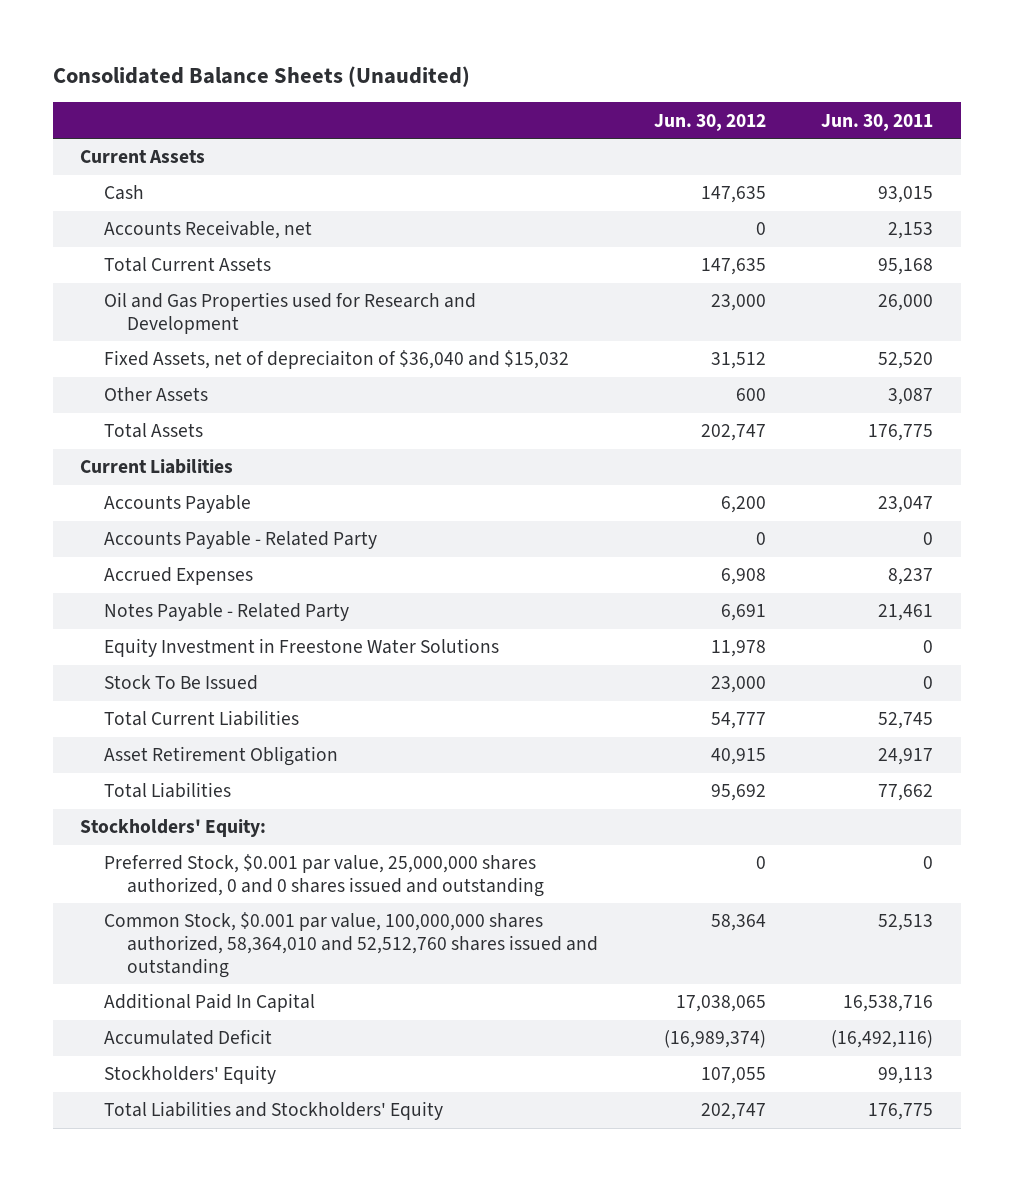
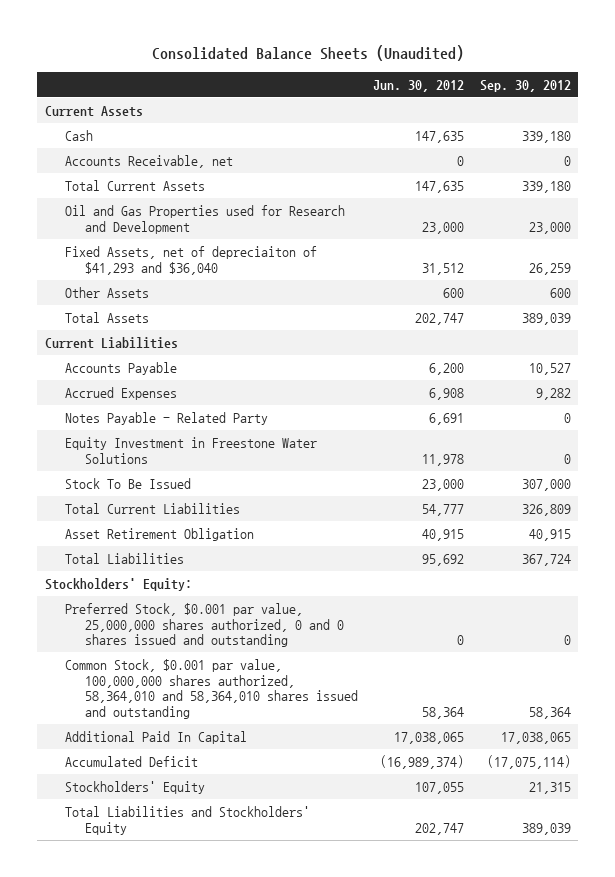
- | Jun. 30, 2012 | Jun. 30, 2011
+ | Jun. 30, 2012 | Sep. 30, 2012
- Fixed Assets, net of depreciaiton of $36,040 and $15,032 | 31,512 | 52,520
+ Fixed Assets, net of depreciaiton of $41,293 and $36,040 | 31,512 | 26,259
- Accounts Payable - Related Party | 0 | 0
- Common Stock, $0.001 par value, 100,000,000 shares authorized, 58,364,010 and 52,512,760 shares issued and outstanding | 58,364 | 52,513
+ Common Stock, $0.001 par value, 100,000,000 shares authorized, 58,364,010 and 58,364,010 shares issued and outstanding | 58,364 | 58,364

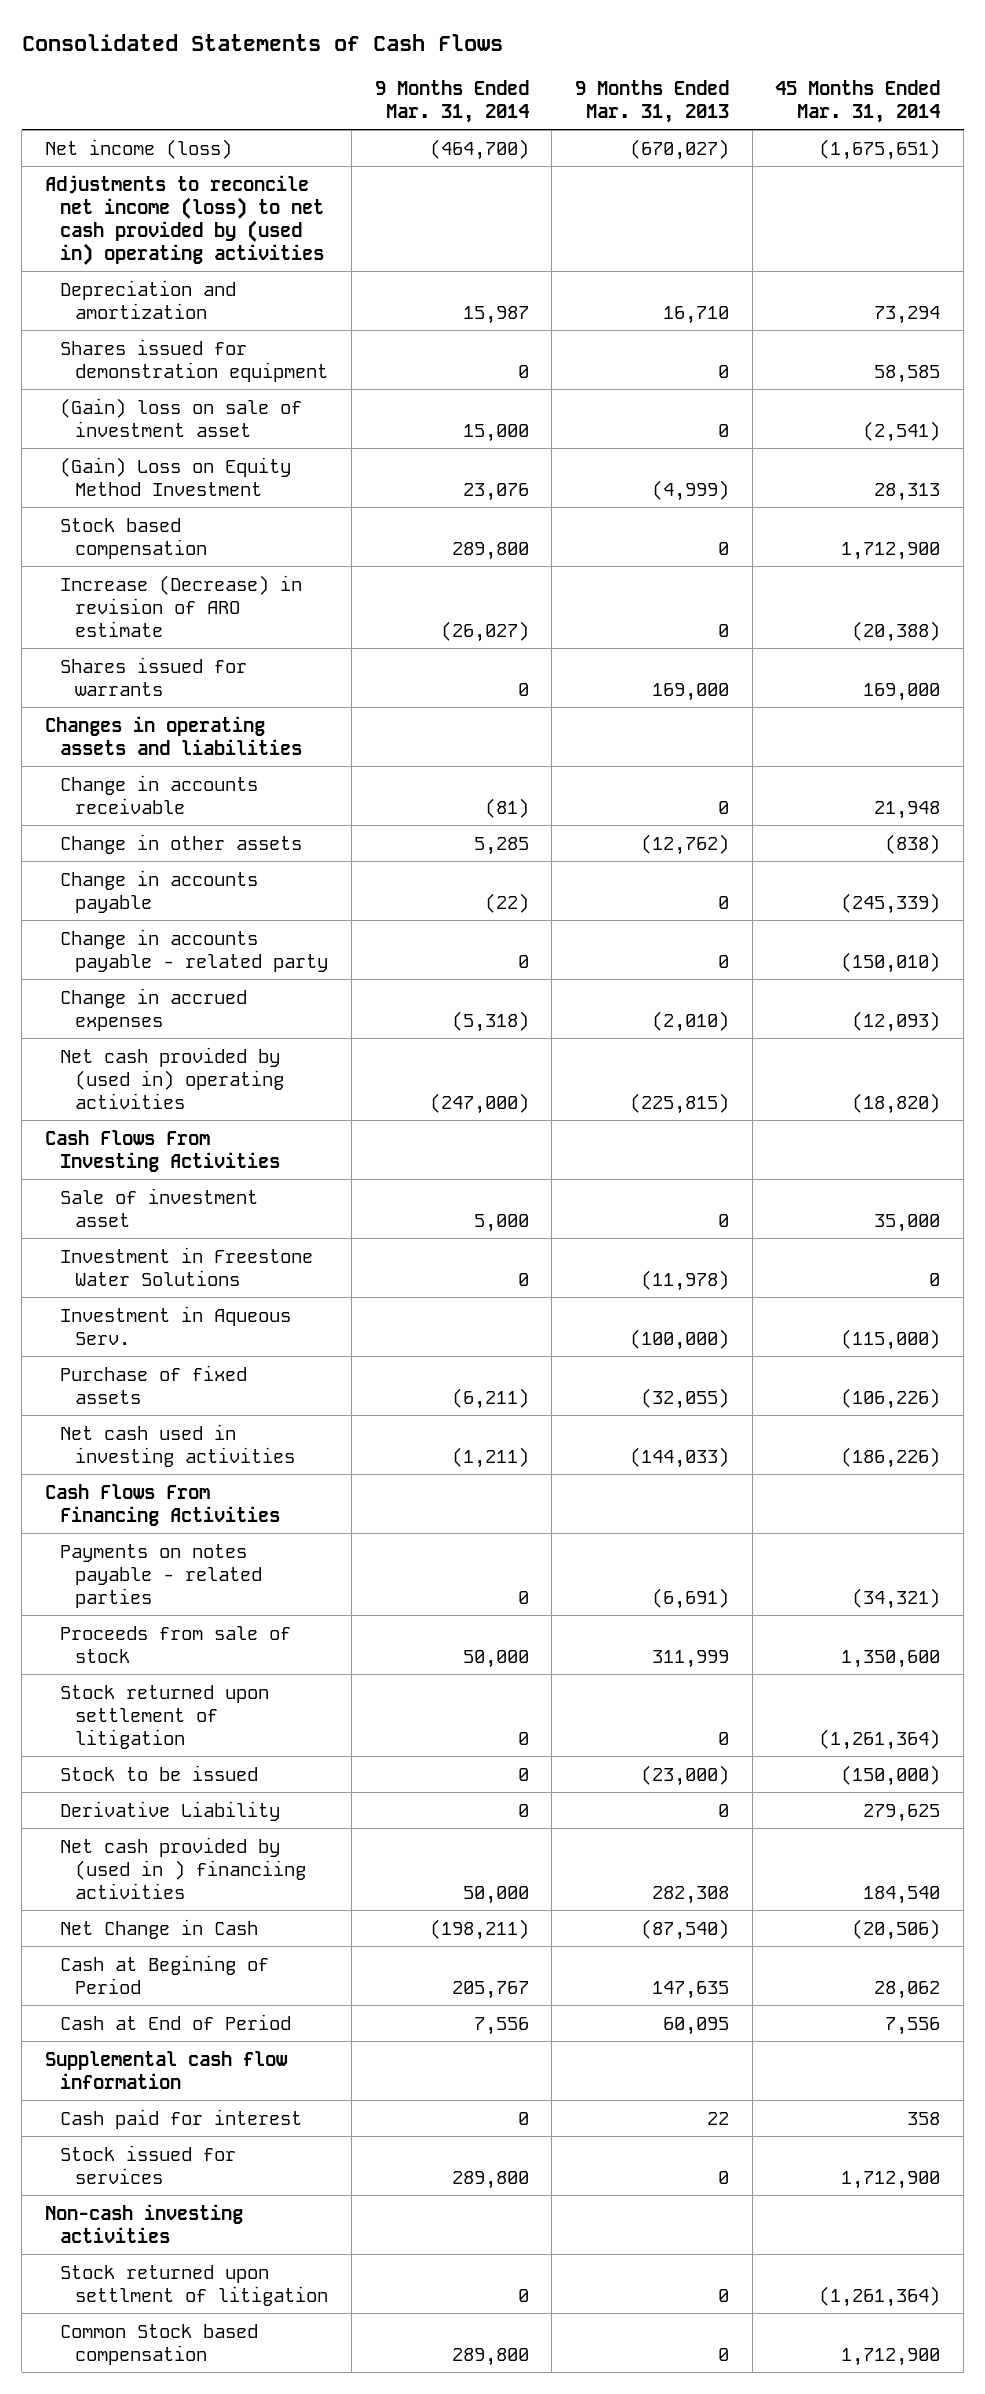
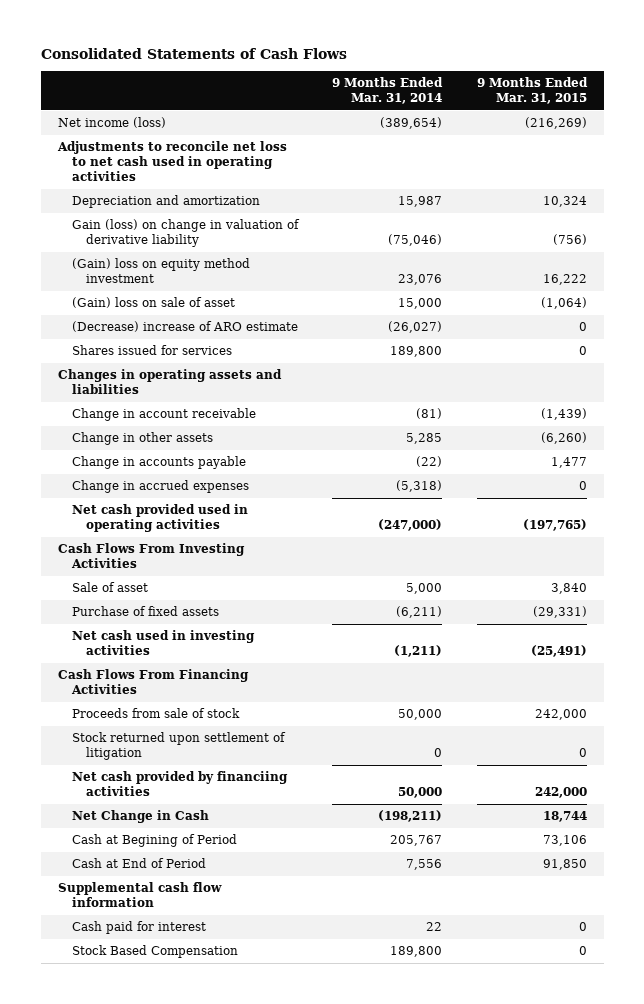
- | 9 Months Ended Mar. 31, 2014 | 9 Months Ended Mar. 31, 2013 | 45 Months Ended Mar. 31, 2014
+ | 9 Months Ended Mar. 31, 2014 | 9 Months Ended Mar. 31, 2015
- Net income (loss) | (464,700) | (670,027) | (1,675,651)
- Adjustments to reconcile net income (loss) to net cash provided by (used in) operating activities
+ Net income (loss) | (389,654) | (216,269)
+ Adjustments to reconcile net loss to net cash used in operating activities
- Shares issued for demonstration equipment | 0 | 0 | 58,585
- (Gain) loss on sale of investment asset | 15,000 | 0 | (2,541)
- (Gain) Loss on Equity Method Investment | 23,076 | (4,999) | 28,313
- Stock based compensation | 289,800 | 0 | 1,712,900
- Increase (Decrease) in revision of ARO estimate | (26,027) | 0 | (20,388)
- Shares issued for warrants | 0 | 169,000 | 169,000
+ Gain (loss) on change in valuation of derivative liability | (75,046) | (756)
+ (Gain) loss on equity method investment | 23,076 | 16,222
+ (Gain) loss on sale of asset | 15,000 | (1,064)
+ (Decrease) increase of ARO estimate | (26,027) | 0
+ Shares issued for services | 189,800 | 0
- Change in accounts receivable | (81) | 0 | 21,948
+ Change in account receivable | (81) | (1,439)
- Change in accounts payable - related party | 0 | 0 | (150,010)
- Net cash provided by (used in) operating activities | (247,000) | (225,815) | (18,820)
+ Net cash provided used in operating activities | (247,000) | (197,765)
- Sale of investment asset | 5,000 | 0 | 35,000
- Investment in Freestone Water Solutions | 0 | (11,978) | 0
- Investment in Aqueous Serv. | | (100,000) | (115,000)
+ Sale of asset | 5,000 | 3,840
- Payments on notes payable - related parties | 0 | (6,691) | (34,321)
- Stock to be issued | 0 | (23,000) | (150,000)
- Derivative Liability | 0 | 0 | 279,625
- Net cash provided by (used in ) financiing activities | 50,000 | 282,308 | 184,540
+ Net cash provided by financiing activities | 50,000 | 242,000
- Cash paid for interest | 0 | 22 | 358
- Stock issued for services | 289,800 | 0 | 1,712,900
- Non-cash investing activities
- Stock returned upon settlment of litigation | 0 | 0 | (1,261,364)
- Common Stock based compensation | 289,800 | 0 | 1,712,900
+ Cash paid for interest | 22 | 0
+ Stock Based Compensation | 189,800 | 0

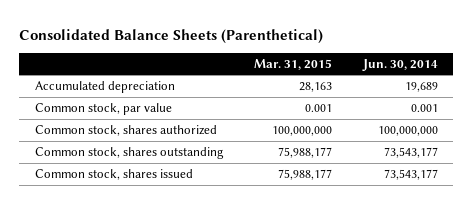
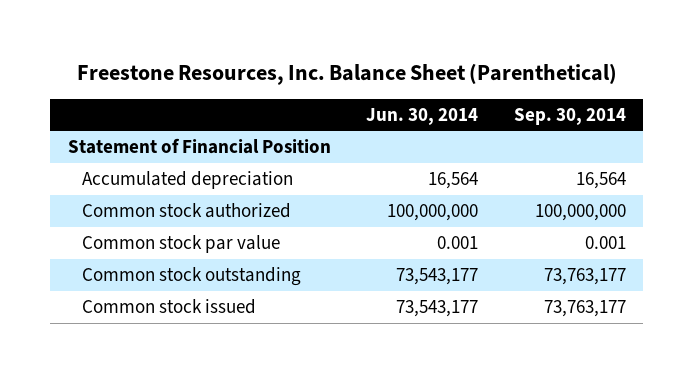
- Consolidated Balance Sheets (Parenthetical)
+ Freestone Resources, Inc. Balance Sheet (Parenthetical)
- | Mar. 31, 2015 | Jun. 30, 2014
+ | Jun. 30, 2014 | Sep. 30, 2014
- Accumulated depreciation | 28,163 | 19,689
- Common stock, par value | 0.001 | 0.001
- Common stock, shares authorized | 100,000,000 | 100,000,000
- Common stock, shares outstanding | 75,988,177 | 73,543,177
- Common stock, shares issued | 75,988,177 | 73,543,177
+ Statement of Financial Position
+ Accumulated depreciation | 16,564 | 16,564
+ Common stock authorized | 100,000,000 | 100,000,000
+ Common stock par value | 0.001 | 0.001
+ Common stock outstanding | 73,543,177 | 73,763,177
+ Common stock issued | 73,543,177 | 73,763,177

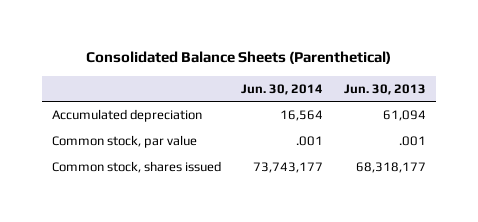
- Freestone Resources, Inc. Balance Sheet (Parenthetical)
+ Consolidated Balance Sheets (Parenthetical)
- | Jun. 30, 2014 | Sep. 30, 2014
+ | Jun. 30, 2014 | Jun. 30, 2013
- Statement of Financial Position
- Common stock authorized | 100,000,000 | 100,000,000
- Common stock par value | 0.001 | 0.001
- Common stock outstanding | 73,543,177 | 73,763,177
- Common stock issued | 73,543,177 | 73,763,177
+ Common stock, par value | .001 | .001
+ Common stock, shares issued | 73,743,177 | 68,318,177

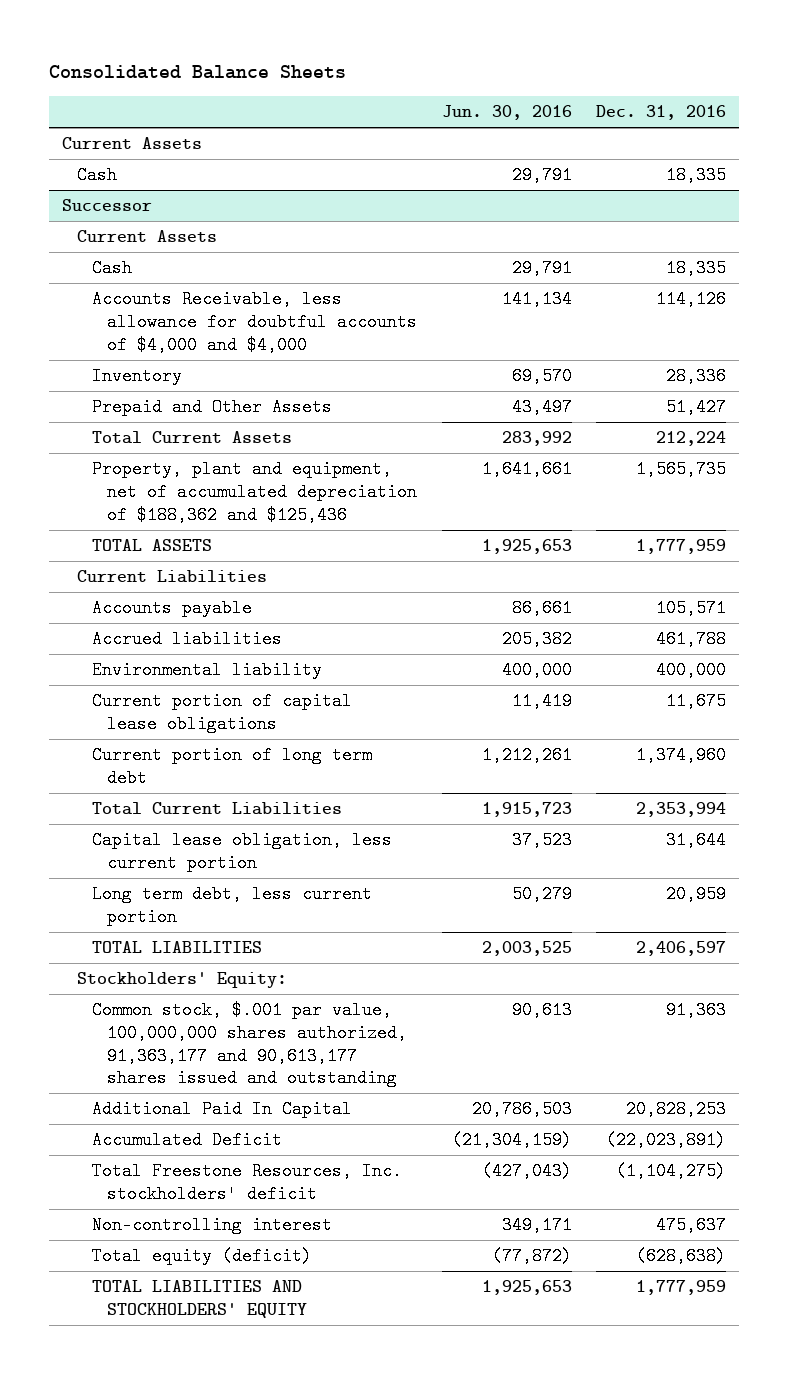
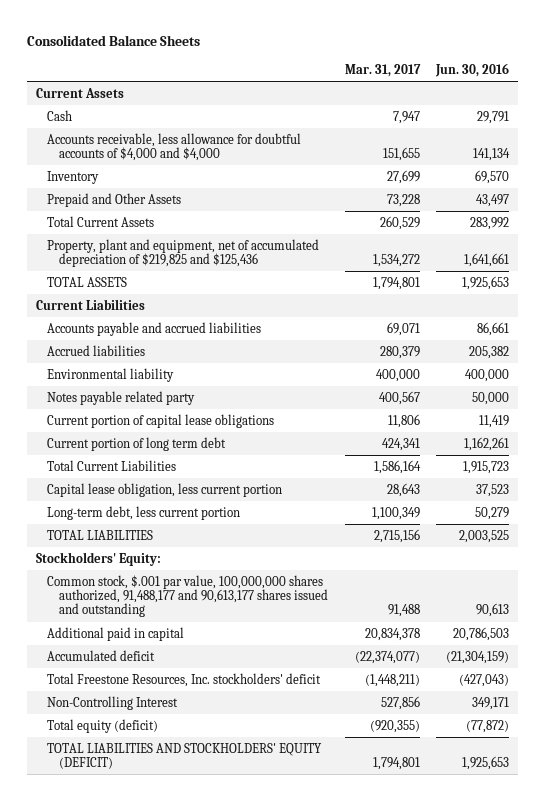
- | Jun. 30, 2016 | Dec. 31, 2016
+ | Mar. 31, 2017 | Jun. 30, 2016
- Successor
- Current Assets
- Cash | 29,791 | 18,335
- Accounts Receivable, less allowance for doubtful accounts of $4,000 and $4,000 | 141,134 | 114,126
+ Accounts receivable, less allowance for doubtful accounts of $4,000 and $4,000 | 151,655 | 141,134
- Property, plant and equipment, net of accumulated depreciation of $188,362 and $125,436 | 1,641,661 | 1,565,735
+ Property, plant and equipment, net of accumulated depreciation of $219,825 and $125,436 | 1,534,272 | 1,641,661
- Accounts payable | 86,661 | 105,571
+ Accounts payable and accrued liabilities | 69,071 | 86,661
+ Notes payable related party | 400,567 | 50,000
- Current portion of long term debt | 1,212,261 | 1,374,960
+ Current portion of long term debt | 424,341 | 1,162,261
- Long term debt, less current portion | 50,279 | 20,959
+ Long-term debt, less current portion | 1,100,349 | 50,279
- Common stock, $.001 par value, 100,000,000 shares authorized, 91,363,177 and 90,613,177 shares issued and outstanding | 90,613 | 91,363
- Additional Paid In Capital | 20,786,503 | 20,828,253
- Accumulated Deficit | (21,304,159) | (22,023,891)
+ Common stock, $.001 par value, 100,000,000 shares authorized, 91,488,177 and 90,613,177 shares issued and outstanding | 91,488 | 90,613
+ Additional paid in capital | 20,834,378 | 20,786,503
+ Accumulated deficit | (22,374,077) | (21,304,159)
- Non-controlling interest | 349,171 | 475,637
+ Non-Controlling Interest | 527,856 | 349,171
- TOTAL LIABILITIES AND STOCKHOLDERS' EQUITY | 1,925,653 | 1,777,959
+ TOTAL LIABILITIES AND STOCKHOLDERS' EQUITY (DEFICIT) | 1,794,801 | 1,925,653

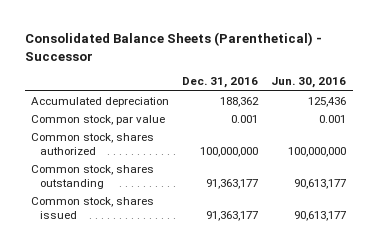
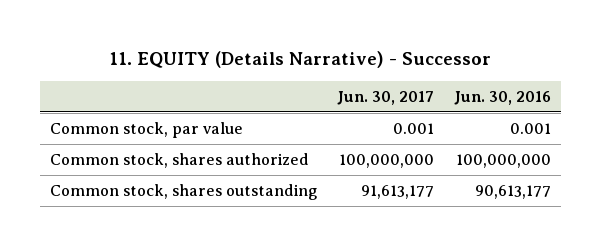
- Consolidated Balance Sheets (Parenthetical) - Successor
+ 11. EQUITY (Details Narrative) - Successor
- | Dec. 31, 2016 | Jun. 30, 2016
+ | Jun. 30, 2017 | Jun. 30, 2016
- Accumulated depreciation | 188,362 | 125,436
- Common stock, shares issued | 91,363,177 | 90,613,177

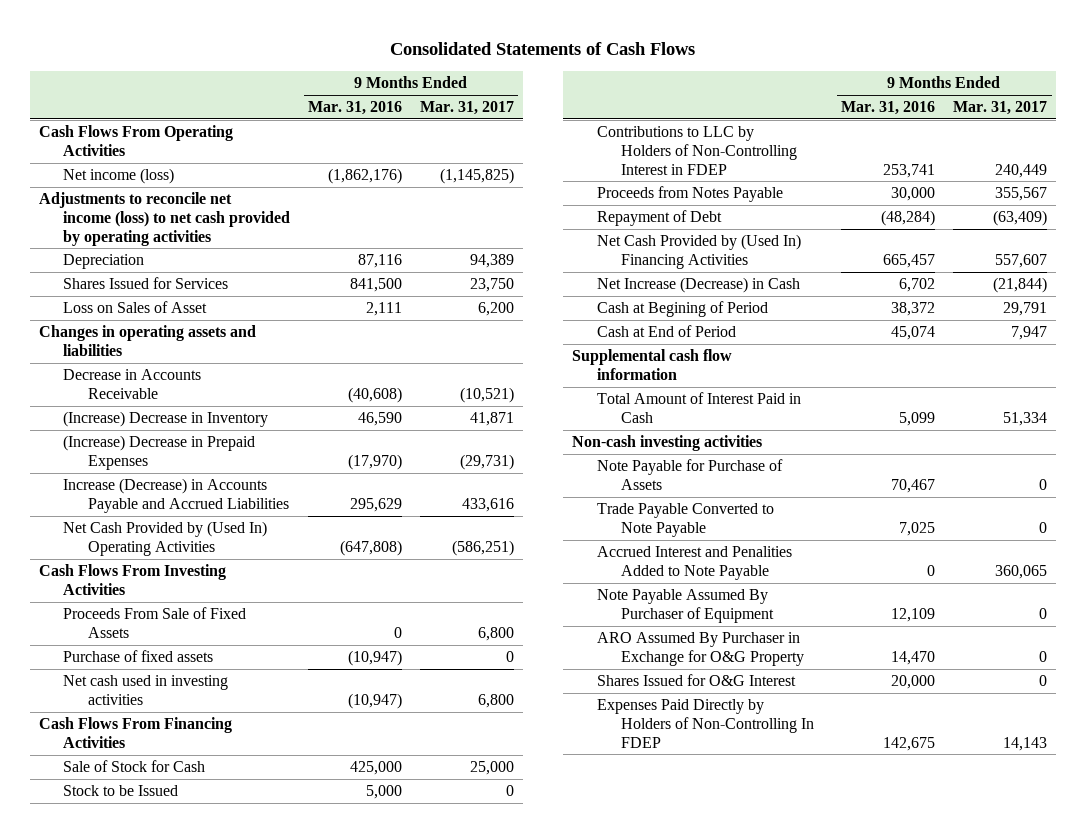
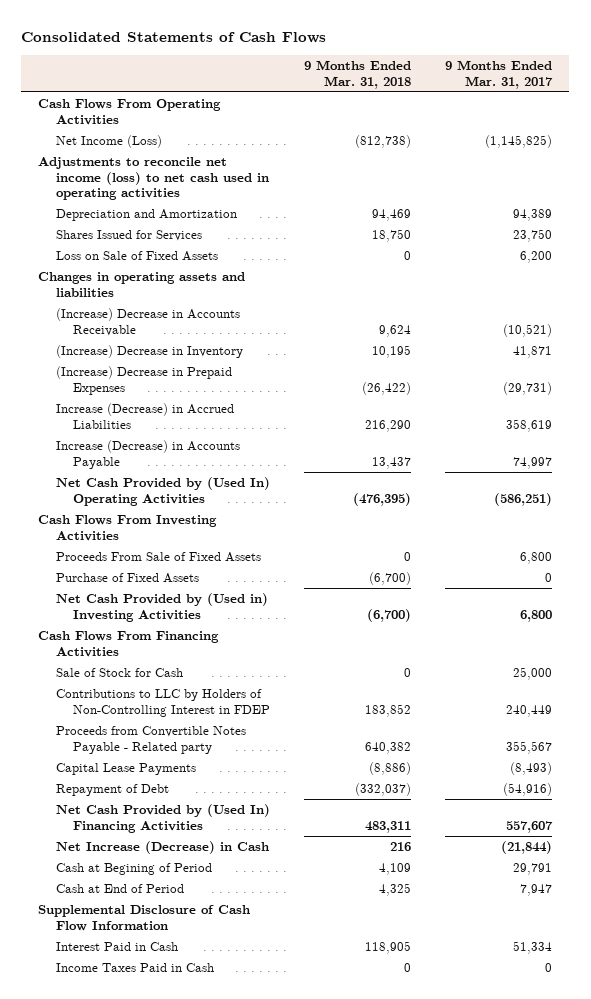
- | 9 Months Ended Mar. 31, 2016 | 9 Months Ended Mar. 31, 2017
+ | 9 Months Ended Mar. 31, 2018 | 9 Months Ended Mar. 31, 2017
- Net income (loss) | (1,862,176) | (1,145,825)
- Adjustments to reconcile net income (loss) to net cash provided by operating activities
- Depreciation | 87,116 | 94,389
+ Net Income (Loss) | (812,738) | (1,145,825)
+ Adjustments to reconcile net income (loss) to net cash used in operating activities
+ Depreciation and Amortization | 94,469 | 94,389
- Loss on Sales of Asset | 2,111 | 6,200
+ Loss on Sale of Fixed Assets | 0 | 6,200
- Decrease in Accounts Receivable | (40,608) | (10,521)
+ (Increase) Decrease in Accounts Receivable | 9,624 | (10,521)
- Increase (Decrease) in Accounts Payable and Accrued Liabilities | 295,629 | 433,616
+ Increase (Decrease) in Accrued Liabilities | 216,290 | 358,619
+ Increase (Decrease) in Accounts Payable | 13,437 | 74,997
- Purchase of fixed assets | (10,947) | 0
- Net cash used in investing activities | (10,947) | 6,800
+ Purchase of Fixed Assets | (6,700) | 0
+ Net Cash Provided by (Used in) Investing Activities | (6,700) | 6,800
- Stock to be Issued | 5,000 | 0
- Proceeds from Notes Payable | 30,000 | 355,567
- Repayment of Debt | (48,284) | (63,409)
+ Proceeds from Convertible Notes Payable - Related party | 640,382 | 355,567
+ Capital Lease Payments | (8,886) | (8,493)
+ Repayment of Debt | (332,037) | (54,916)
- Supplemental cash flow information
- Total Amount of Interest Paid in Cash | 5,099 | 51,334
- Non-cash investing activities
- Note Payable for Purchase of Assets | 70,467 | 0
- Trade Payable Converted to Note Payable | 7,025 | 0
- Accrued Interest and Penalities Added to Note Payable | 0 | 360,065
- Note Payable Assumed By Purchaser of Equipment | 12,109 | 0
- ARO Assumed By Purchaser in Exchange for O&G Property | 14,470 | 0
- Shares Issued for O&G Interest | 20,000 | 0
- Expenses Paid Directly by Holders of Non-Controlling In FDEP | 142,675 | 14,143
+ Supplemental Disclosure of Cash Flow Information
+ Interest Paid in Cash | 118,905 | 51,334
+ Income Taxes Paid in Cash | 0 | 0

